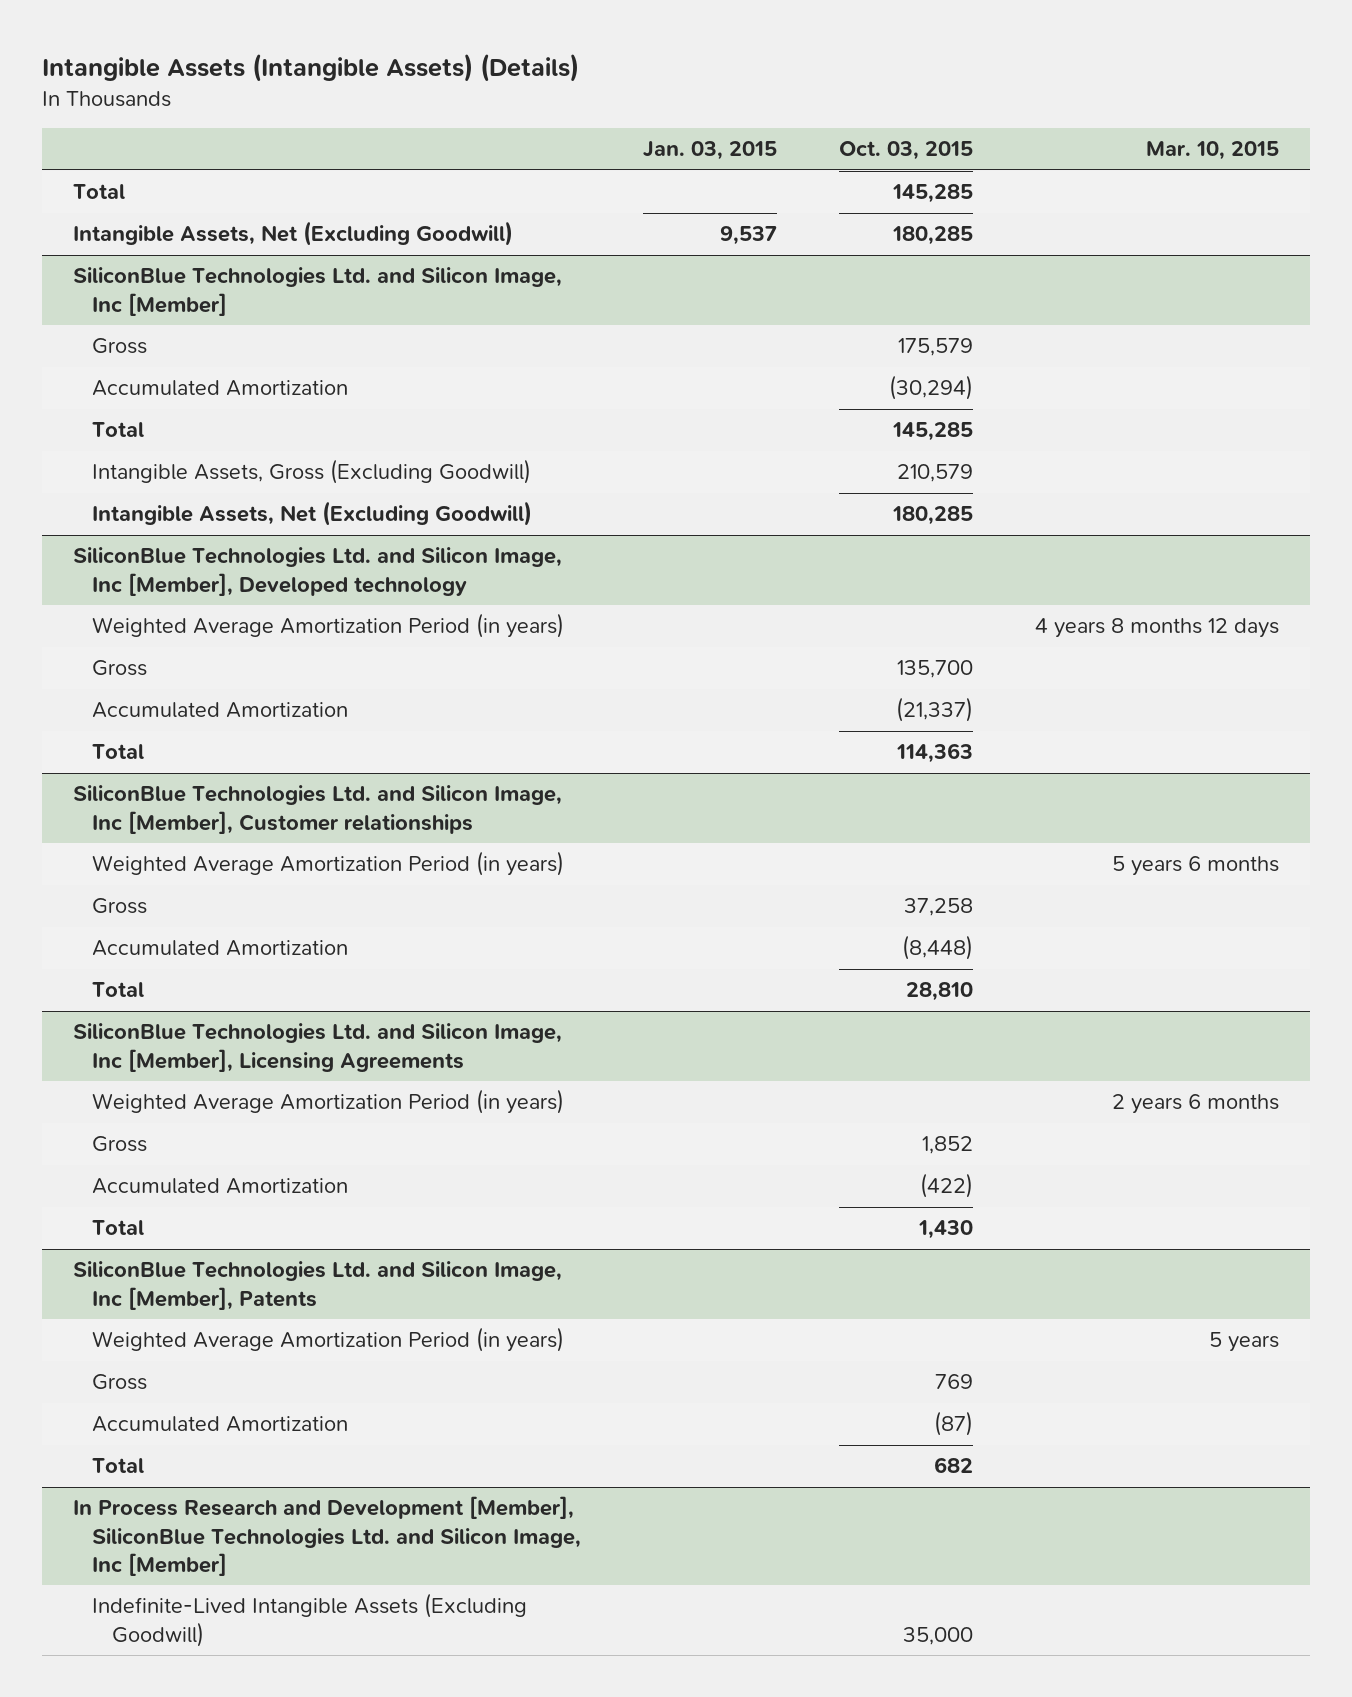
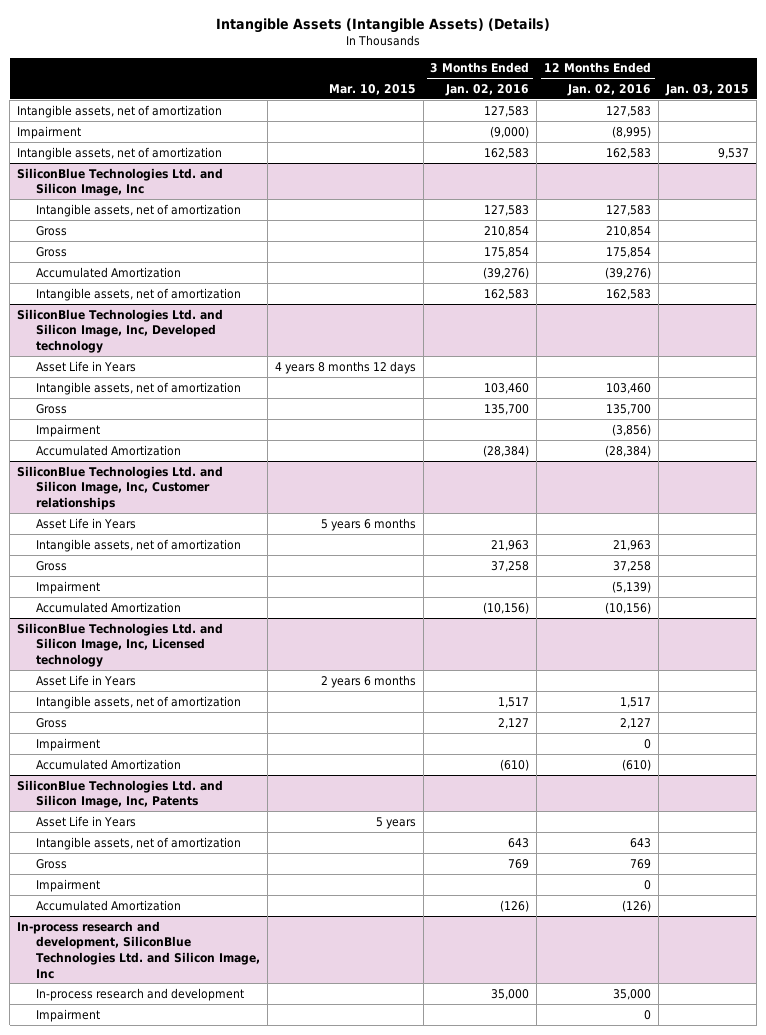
- | Jan. 03, 2015 | Oct. 03, 2015 | Mar. 10, 2015
+ | Mar. 10, 2015 | 3 Months Ended Jan. 02, 2016 | 12 Months Ended Jan. 02, 2016 | Jan. 03, 2015
- Total | | 145,285 |
- Intangible Assets, Net (Excluding Goodwill) | 9,537 | 180,285 |
- SiliconBlue Technologies Ltd. and Silicon Image, Inc [Member]
+ Intangible assets, net of amortization | | 127,583 | 127,583 |
+ Impairment | | (9,000) | (8,995) |
+ Intangible assets, net of amortization | | 162,583 | 162,583 | 9,537
+ SiliconBlue Technologies Ltd. and Silicon Image, Inc
+ Intangible assets, net of amortization | | 127,583 | 127,583 |
+ Gross | | 175,854 | 175,854 |
- Total | | 145,285 |
- Intangible Assets, Gross (Excluding Goodwill) | | 210,579 |
- Intangible Assets, Net (Excluding Goodwill) | | 180,285 |
- SiliconBlue Technologies Ltd. and Silicon Image, Inc [Member], Developed technology
- Weighted Average Amortization Period (in years) | | | 4 years 8 months 12 days
+ Intangible assets, net of amortization | | 162,583 | 162,583 |
+ SiliconBlue Technologies Ltd. and Silicon Image, Inc, Developed technology
+ Asset Life in Years | 4 years 8 months 12 days | | |
+ Intangible assets, net of amortization | | 103,460 | 103,460 |
+ Impairment | | | (3,856) |
- Total | | 114,363 |
- SiliconBlue Technologies Ltd. and Silicon Image, Inc [Member], Customer relationships
- Weighted Average Amortization Period (in years) | | | 5 years 6 months
+ SiliconBlue Technologies Ltd. and Silicon Image, Inc, Customer relationships
+ Asset Life in Years | 5 years 6 months | | |
+ Intangible assets, net of amortization | | 21,963 | 21,963 |
+ Impairment | | | (5,139) |
- Total | | 28,810 |
- SiliconBlue Technologies Ltd. and Silicon Image, Inc [Member], Licensing Agreements
- Weighted Average Amortization Period (in years) | | | 2 years 6 months
+ SiliconBlue Technologies Ltd. and Silicon Image, Inc, Licensed technology
+ Asset Life in Years | 2 years 6 months | | |
+ Intangible assets, net of amortization | | 1,517 | 1,517 |
+ Impairment | | | 0 |
- Total | | 1,430 |
- SiliconBlue Technologies Ltd. and Silicon Image, Inc [Member], Patents
- Weighted Average Amortization Period (in years) | | | 5 years
+ SiliconBlue Technologies Ltd. and Silicon Image, Inc, Patents
+ Asset Life in Years | 5 years | | |
+ Intangible assets, net of amortization | | 643 | 643 |
+ Impairment | | | 0 |
- Total | | 682 |
- In Process Research and Development [Member], SiliconBlue Technologies Ltd. and Silicon Image, Inc [Member]
- Indefinite-Lived Intangible Assets (Excluding Goodwill) | | 35,000 |
+ In-process research and development, SiliconBlue Technologies Ltd. and Silicon Image, Inc
+ In-process research and development | | 35,000 | 35,000 |
+ Impairment | | | 0 |

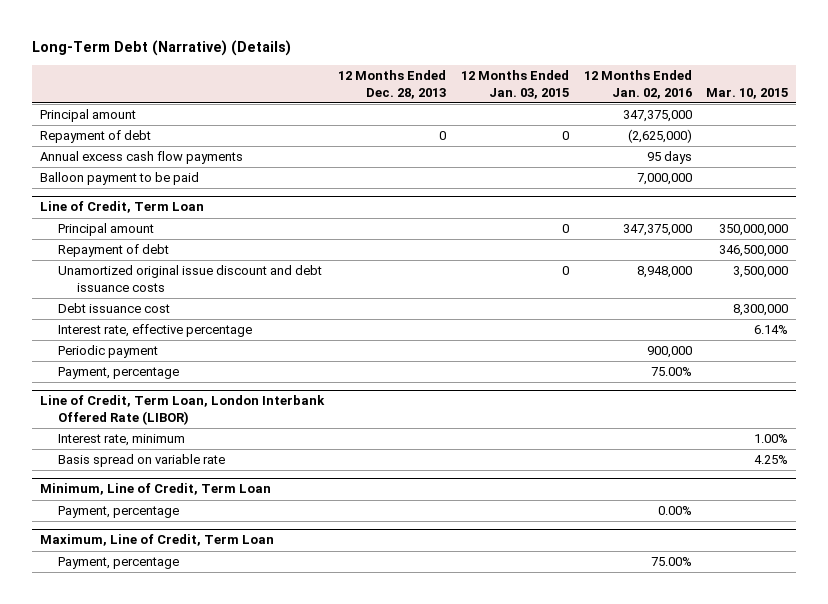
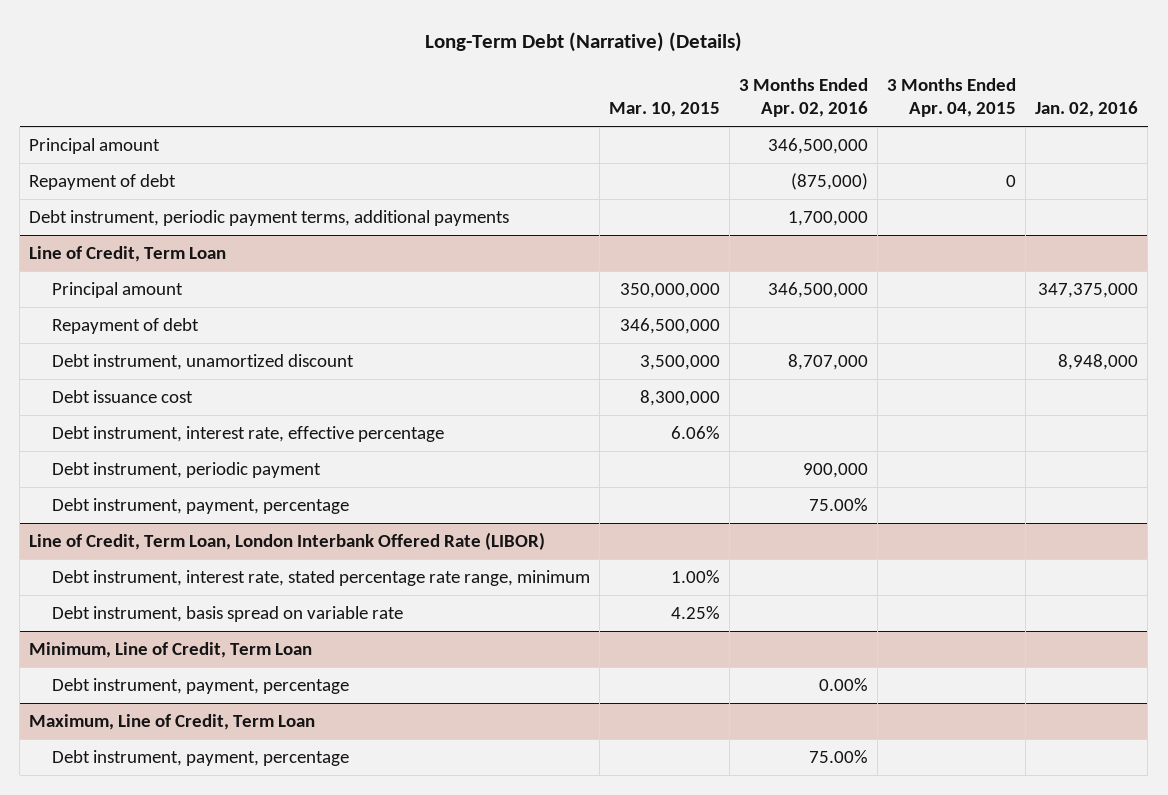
- | 12 Months Ended Dec. 28, 2013 | 12 Months Ended Jan. 03, 2015 | 12 Months Ended Jan. 02, 2016 | Mar. 10, 2015
+ | Mar. 10, 2015 | 3 Months Ended Apr. 02, 2016 | 3 Months Ended Apr. 04, 2015 | Jan. 02, 2016
- Annual excess cash flow payments | | | 95 days |
- Balloon payment to be paid | | | 7,000,000 |
+ Debt instrument, periodic payment terms, additional payments | | 1,700,000 | |
@ Line of Credit, Term Loan
- Unamortized original issue discount and debt issuance costs | | 0 | 8,948,000 | 3,500,000
+ Debt instrument, unamortized discount | 3,500,000 | 8,707,000 | | 8,948,000
- Interest rate, effective percentage | | | | 6.14%
- Periodic payment | | | 900,000 |
- Payment, percentage | | | 75.00% |
+ Debt instrument, interest rate, effective percentage | 6.06% | | |
+ Debt instrument, periodic payment | | 900,000 | |
+ Debt instrument, payment, percentage | | 75.00% | |
@ Line of Credit, Term Loan, London Interbank Offered Rate (LIBOR)
- Interest rate, minimum | | | | 1.00%
- Basis spread on variable rate | | | | 4.25%
+ Debt instrument, interest rate, stated percentage rate range, minimum | 1.00% | | |
+ Debt instrument, basis spread on variable rate | 4.25% | | |
@ Minimum, Line of Credit, Term Loan
- Payment, percentage | | | 0.00% |
+ Debt instrument, payment, percentage | | 0.00% | |
@ Maximum, Line of Credit, Term Loan
- Payment, percentage | | | 75.00% |
+ Debt instrument, payment, percentage | | 75.00% | |

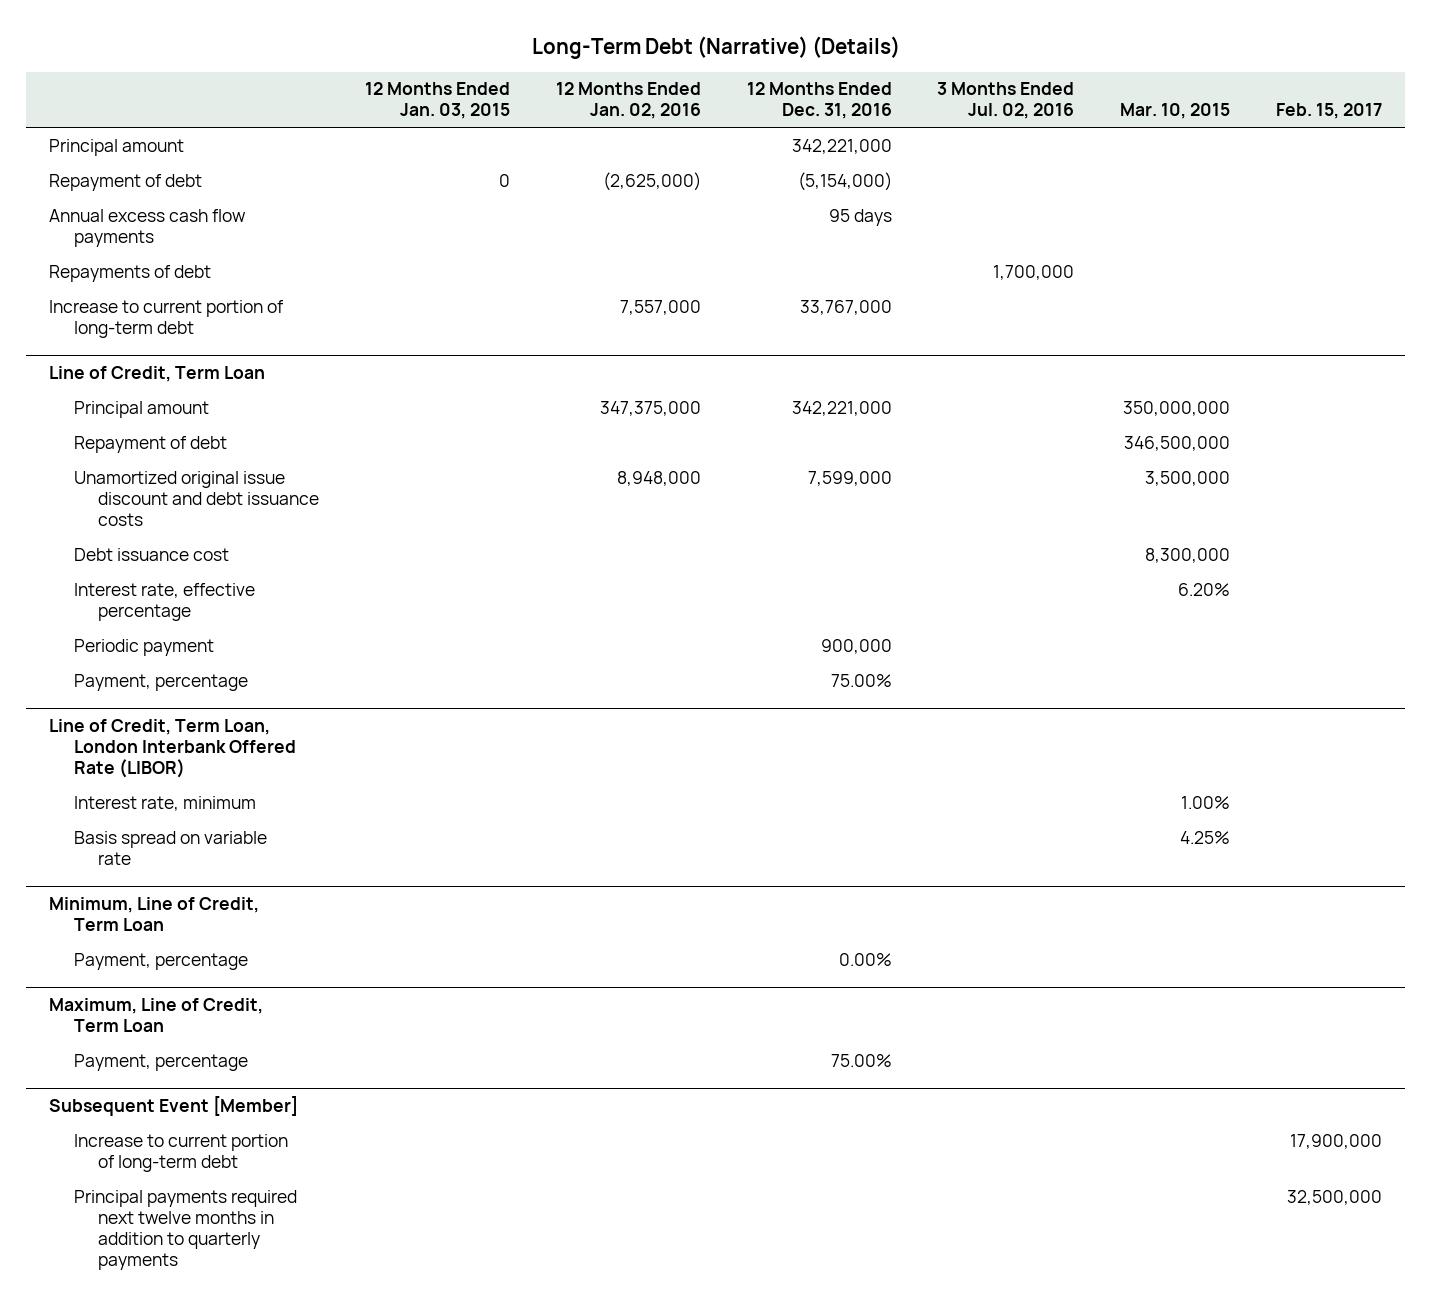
- | Mar. 10, 2015 | 3 Months Ended Apr. 02, 2016 | 3 Months Ended Apr. 04, 2015 | Jan. 02, 2016
+ | 12 Months Ended Jan. 03, 2015 | 12 Months Ended Jan. 02, 2016 | 12 Months Ended Dec. 31, 2016 | 3 Months Ended Jul. 02, 2016 | Mar. 10, 2015 | Feb. 15, 2017
- Debt instrument, periodic payment terms, additional payments | | 1,700,000 | |
+ Annual excess cash flow payments | | | 95 days | | |
+ Repayments of debt | | | | 1,700,000 | |
+ Increase to current portion of long-term debt | | 7,557,000 | 33,767,000 | | |
@ Line of Credit, Term Loan
- Debt instrument, unamortized discount | 3,500,000 | 8,707,000 | | 8,948,000
+ Unamortized original issue discount and debt issuance costs | | 8,948,000 | 7,599,000 | | 3,500,000 |
- Debt instrument, interest rate, effective percentage | 6.06% | | |
- Debt instrument, periodic payment | | 900,000 | |
- Debt instrument, payment, percentage | | 75.00% | |
+ Interest rate, effective percentage | | | | | 6.20% |
+ Periodic payment | | | 900,000 | | |
+ Payment, percentage | | | 75.00% | | |
@ Line of Credit, Term Loan, London Interbank Offered Rate (LIBOR)
- Debt instrument, interest rate, stated percentage rate range, minimum | 1.00% | | |
- Debt instrument, basis spread on variable rate | 4.25% | | |
+ Interest rate, minimum | | | | | 1.00% |
+ Basis spread on variable rate | | | | | 4.25% |
@ Minimum, Line of Credit, Term Loan
- Debt instrument, payment, percentage | | 0.00% | |
+ Payment, percentage | | | 0.00% | | |
@ Maximum, Line of Credit, Term Loan
- Debt instrument, payment, percentage | | 75.00% | |
+ Payment, percentage | | | 75.00% | | |
+ Subsequent Event [Member]
+ Increase to current portion of long-term debt | | | | | | 17,900,000
+ Principal payments required next twelve months in addition to quarterly payments | | | | | | 32,500,000

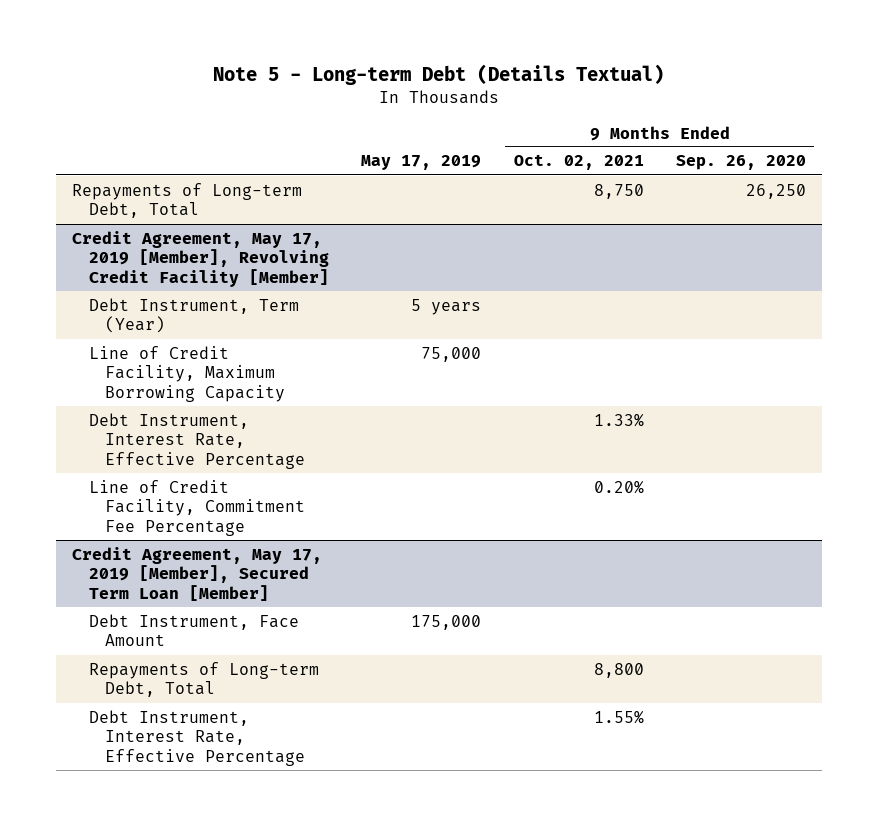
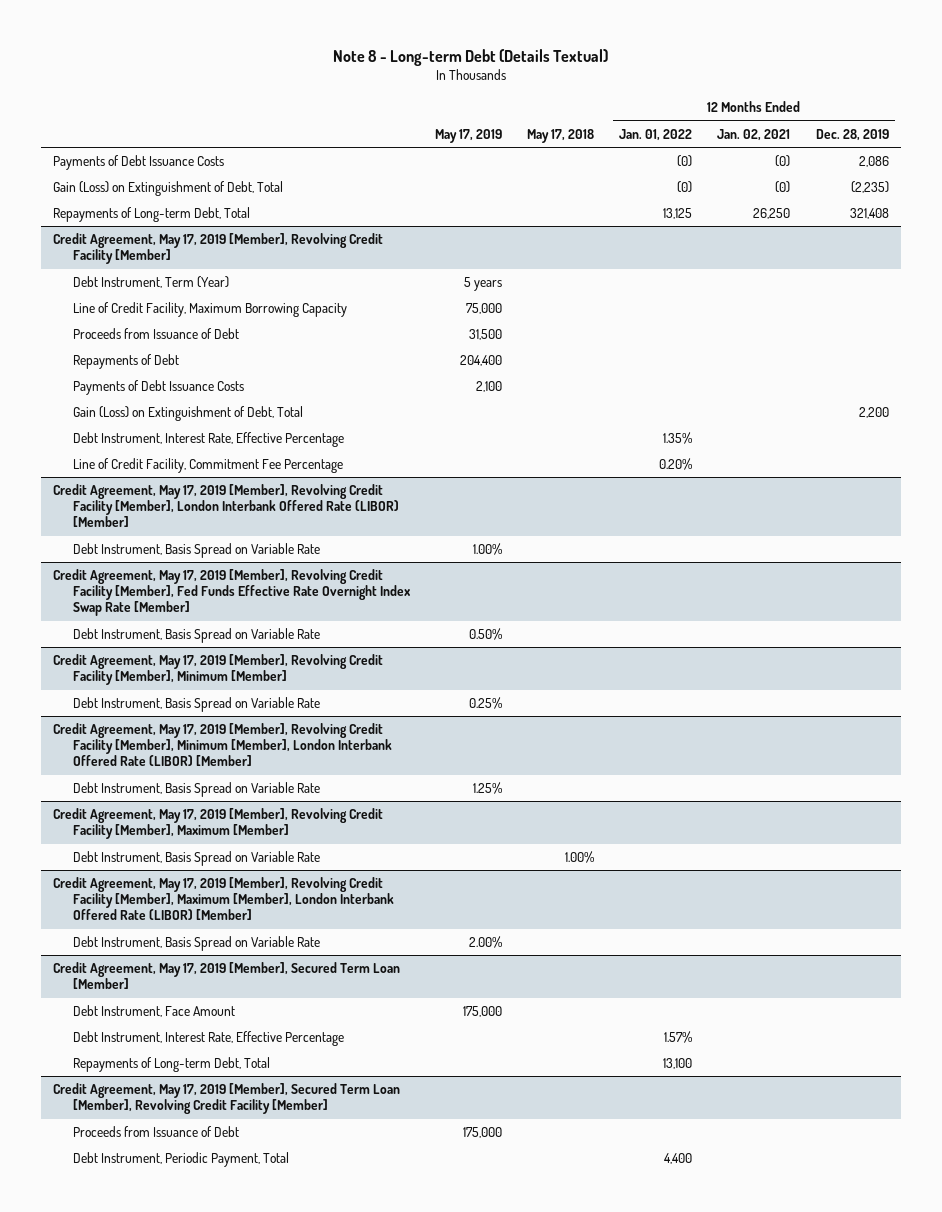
- Note 5 - Long-term Debt (Details Textual)
+ Note 8 - Long-term Debt (Details Textual)
- | May 17, 2019 | 9 Months Ended Oct. 02, 2021 | 9 Months Ended Sep. 26, 2020
+ | May 17, 2019 | May 17, 2018 | 12 Months Ended Jan. 01, 2022 | 12 Months Ended Jan. 02, 2021 | 12 Months Ended Dec. 28, 2019
+ Payments of Debt Issuance Costs | | | (0) | (0) | 2,086
+ Gain (Loss) on Extinguishment of Debt, Total | | | (0) | (0) | (2,235)
@ Credit Agreement, May 17, 2019 [Member], Revolving Credit Facility [Member]
+ Proceeds from Issuance of Debt | 31,500 | | | |
+ Repayments of Debt | 204,400 | | | |
+ Payments of Debt Issuance Costs | 2,100 | | | |
+ Gain (Loss) on Extinguishment of Debt, Total | | | | | 2,200
+ Credit Agreement, May 17, 2019 [Member], Revolving Credit Facility [Member], London Interbank Offered Rate (LIBOR) [Member]
+ Debt Instrument, Basis Spread on Variable Rate | 1.00% | | | |
+ Credit Agreement, May 17, 2019 [Member], Revolving Credit Facility [Member], Fed Funds Effective Rate Overnight Index Swap Rate [Member]
+ Debt Instrument, Basis Spread on Variable Rate | 0.50% | | | |
+ Credit Agreement, May 17, 2019 [Member], Revolving Credit Facility [Member], Minimum [Member]
+ Debt Instrument, Basis Spread on Variable Rate | 0.25% | | | |
+ Credit Agreement, May 17, 2019 [Member], Revolving Credit Facility [Member], Minimum [Member], London Interbank Offered Rate (LIBOR) [Member]
+ Debt Instrument, Basis Spread on Variable Rate | 1.25% | | | |
+ Credit Agreement, May 17, 2019 [Member], Revolving Credit Facility [Member], Maximum [Member]
+ Debt Instrument, Basis Spread on Variable Rate | | 1.00% | | |
+ Credit Agreement, May 17, 2019 [Member], Revolving Credit Facility [Member], Maximum [Member], London Interbank Offered Rate (LIBOR) [Member]
+ Debt Instrument, Basis Spread on Variable Rate | 2.00% | | | |
@ Credit Agreement, May 17, 2019 [Member], Secured Term Loan [Member]
moved down: Repayments of Long-term Debt, Total | | | 13,100 | |
+ Credit Agreement, May 17, 2019 [Member], Secured Term Loan [Member], Revolving Credit Facility [Member]
+ Proceeds from Issuance of Debt | 175,000 | | | |
+ Debt Instrument, Periodic Payment, Total | | | 4,400 | |

